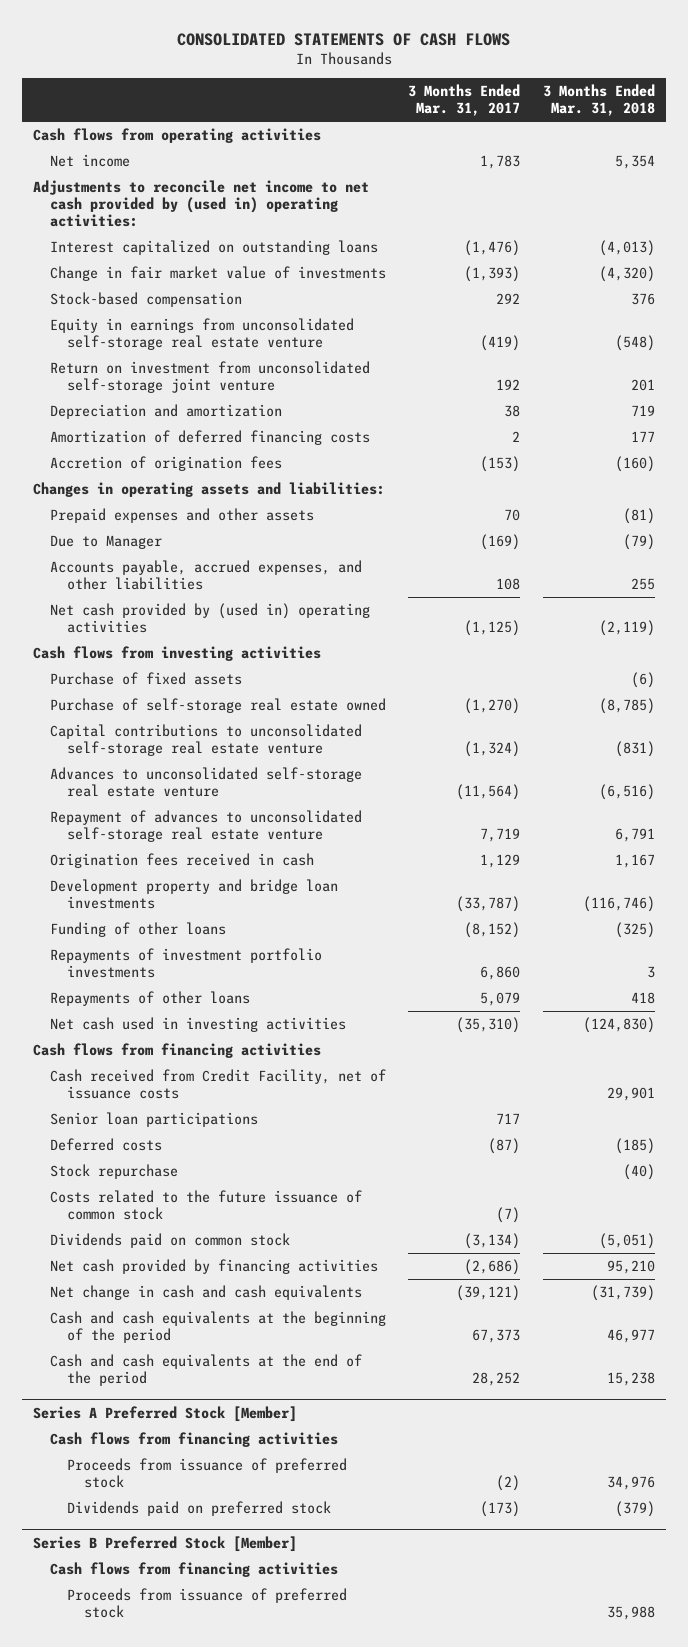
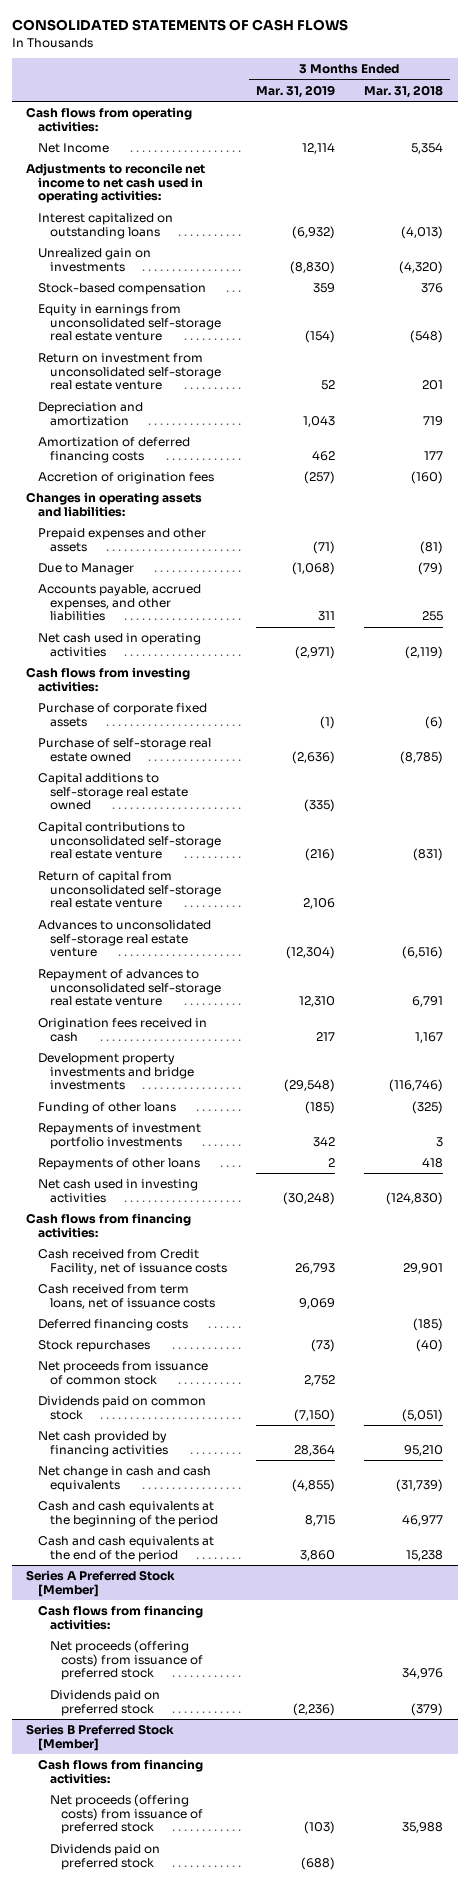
- | 3 Months Ended Mar. 31, 2017 | 3 Months Ended Mar. 31, 2018
+ | 3 Months Ended Mar. 31, 2019 | 3 Months Ended Mar. 31, 2018
- Cash flows from operating activities
- Net income | 1,783 | 5,354
- Adjustments to reconcile net income to net cash provided by (used in) operating activities:
+ Cash flows from operating activities:
+ Net Income | 12,114 | 5,354
+ Adjustments to reconcile net income to net cash used in operating activities:
- Change in fair market value of investments | (1,393) | (4,320)
+ Unrealized gain on investments | (8,830) | (4,320)
- Return on investment from unconsolidated self-storage joint venture | 192 | 201
+ Return on investment from unconsolidated self-storage real estate venture | 52 | 201
- Net cash provided by (used in) operating activities | (1,125) | (2,119)
- Cash flows from investing activities
- Purchase of fixed assets | | (6)
+ Net cash used in operating activities | (2,971) | (2,119)
+ Cash flows from investing activities:
+ Purchase of corporate fixed assets | (1) | (6)
+ Capital additions to self-storage real estate owned | (335) |
+ Return of capital from unconsolidated self-storage real estate venture | 2,106 |
- Development property and bridge loan investments | (33,787) | (116,746)
+ Development property investments and bridge investments | (29,548) | (116,746)
- Cash flows from financing activities
+ Cash flows from financing activities:
- Senior loan participations | 717 |
- Deferred costs | (87) | (185)
- Stock repurchase | | (40)
- Costs related to the future issuance of common stock | (7) |
+ Cash received from term loans, net of issuance costs | 9,069 |
+ Deferred financing costs | | (185)
+ Stock repurchases | (73) | (40)
+ Net proceeds from issuance of common stock | 2,752 |
@ Series A Preferred Stock [Member]
- Cash flows from financing activities
- Proceeds from issuance of preferred stock | (2) | 34,976
+ Cash flows from financing activities:
+ Net proceeds (offering costs) from issuance of preferred stock | | 34,976
@ Series B Preferred Stock [Member]
- Cash flows from financing activities
- Proceeds from issuance of preferred stock | | 35,988
+ Cash flows from financing activities:
+ Net proceeds (offering costs) from issuance of preferred stock | (103) | 35,988
+ Dividends paid on preferred stock | (688) |

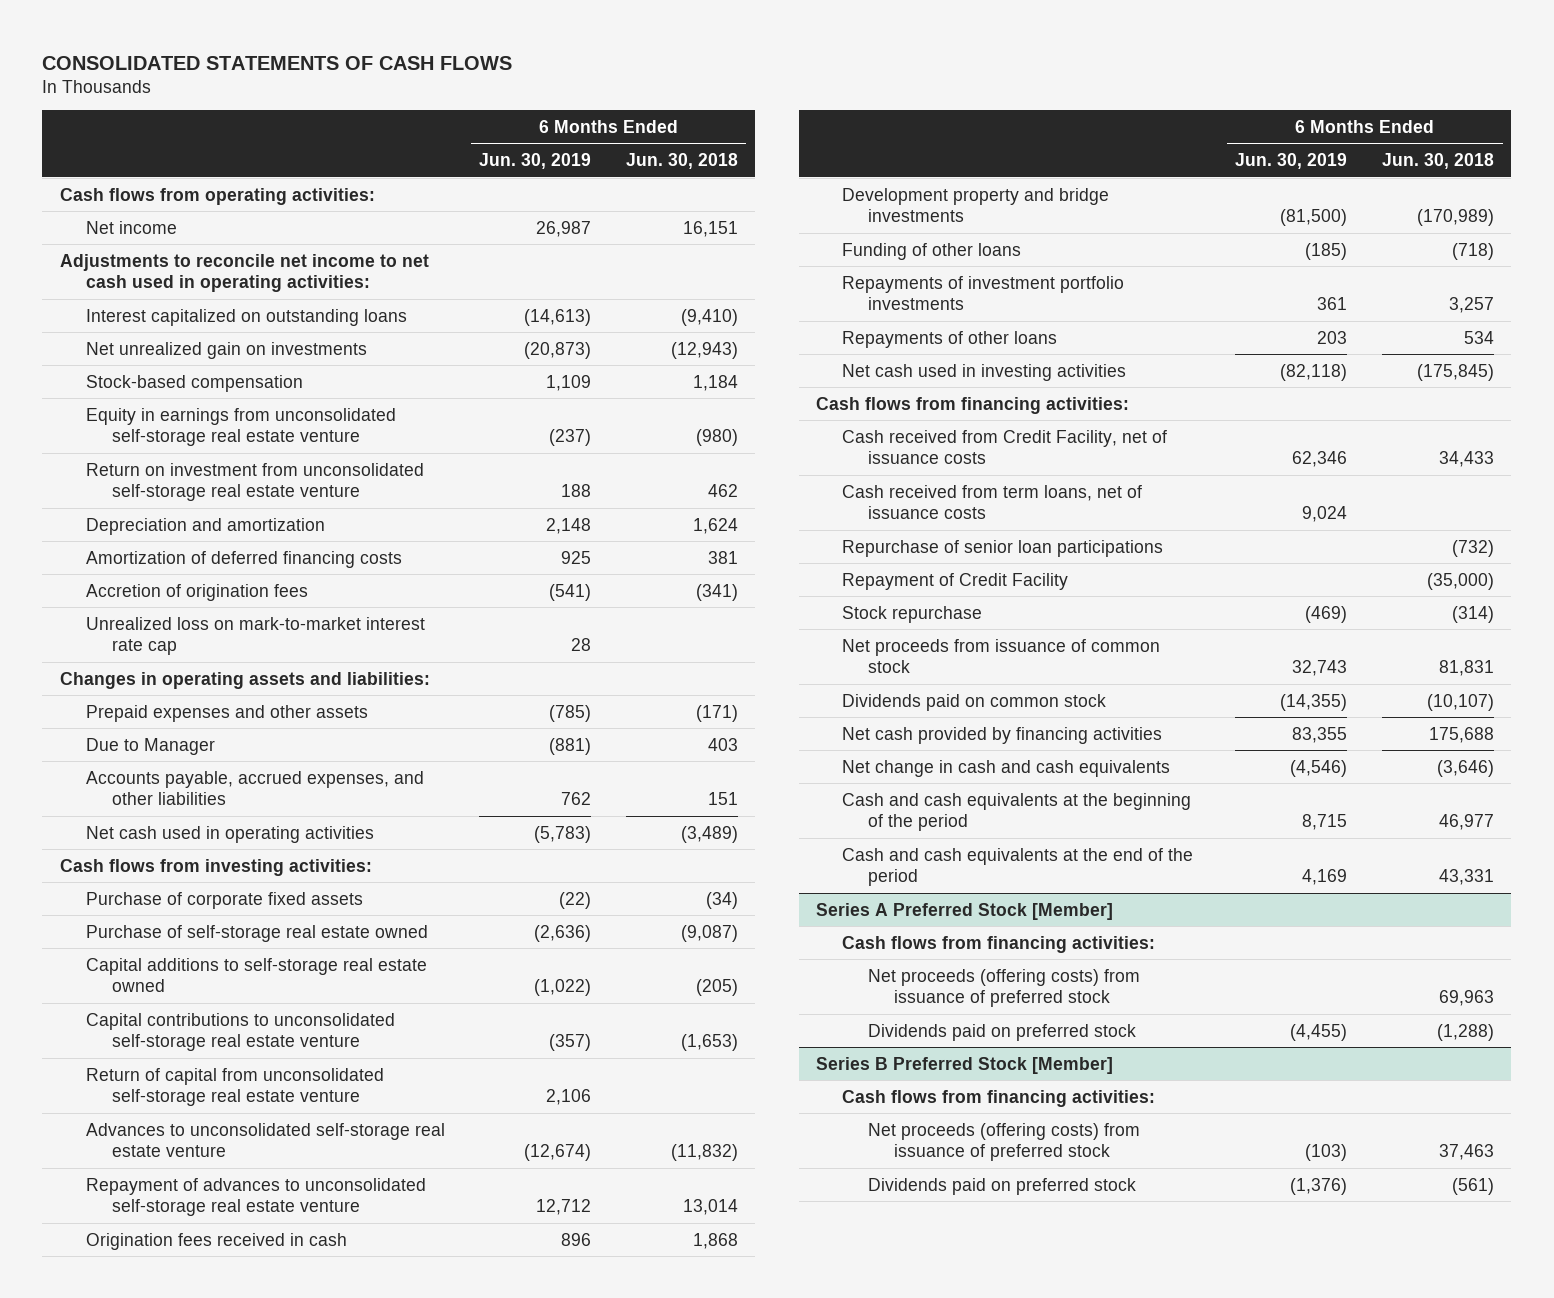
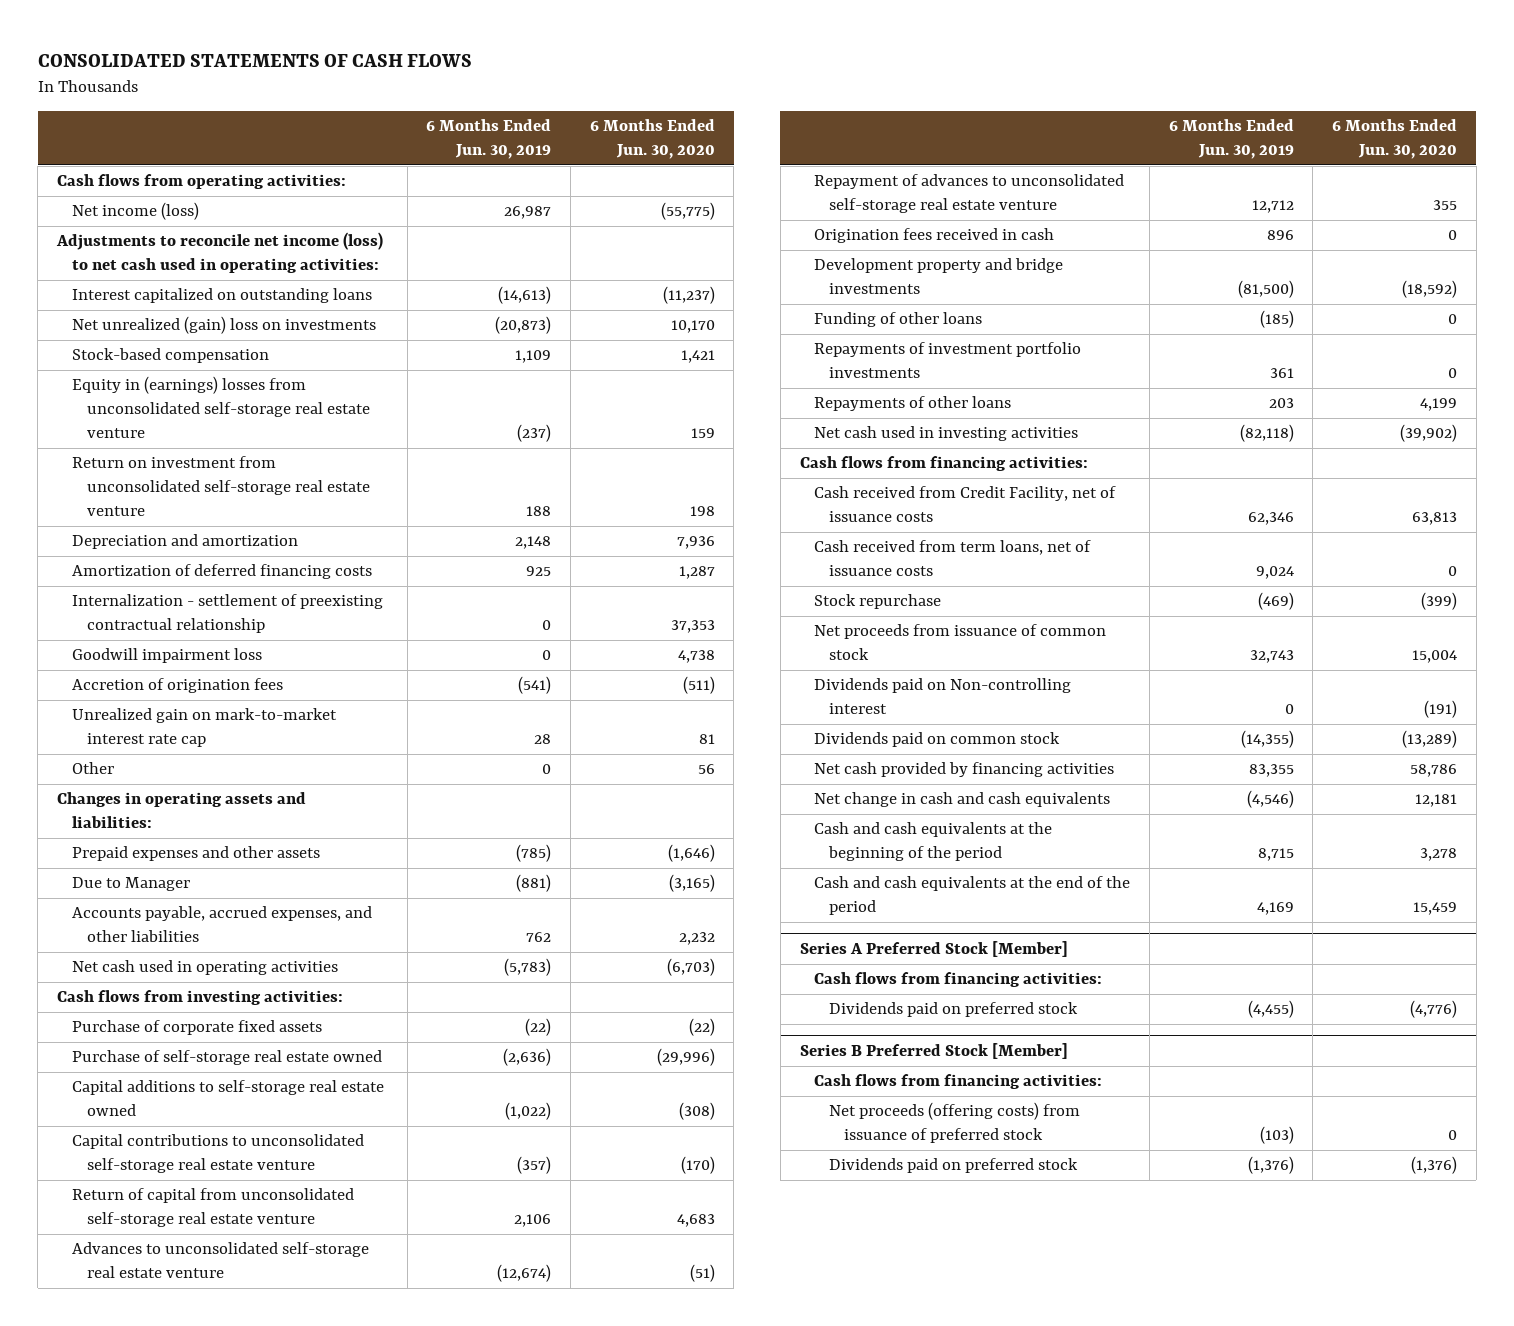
- | 6 Months Ended Jun. 30, 2019 | 6 Months Ended Jun. 30, 2018
+ | 6 Months Ended Jun. 30, 2019 | 6 Months Ended Jun. 30, 2020
- Net income | 26,987 | 16,151
- Adjustments to reconcile net income to net cash used in operating activities:
+ Net income (loss) | 26,987 | (55,775)
+ Adjustments to reconcile net income (loss) to net cash used in operating activities:
- Net unrealized gain on investments | (20,873) | (12,943)
+ Net unrealized (gain) loss on investments | (20,873) | 10,170
- Equity in earnings from unconsolidated self-storage real estate venture | (237) | (980)
+ Equity in (earnings) losses from unconsolidated self-storage real estate venture | (237) | 159
+ Internalization - settlement of preexisting contractual relationship | 0 | 37,353
+ Goodwill impairment loss | 0 | 4,738
- Unrealized loss on mark-to-market interest rate cap | 28 |
+ Unrealized gain on mark-to-market interest rate cap | 28 | 81
+ Other | 0 | 56
- Repurchase of senior loan participations | | (732)
- Repayment of Credit Facility | | (35,000)
+ Dividends paid on Non-controlling interest | 0 | (191)
@ Series A Preferred Stock [Member]
- Net proceeds (offering costs) from issuance of preferred stock | | 69,963

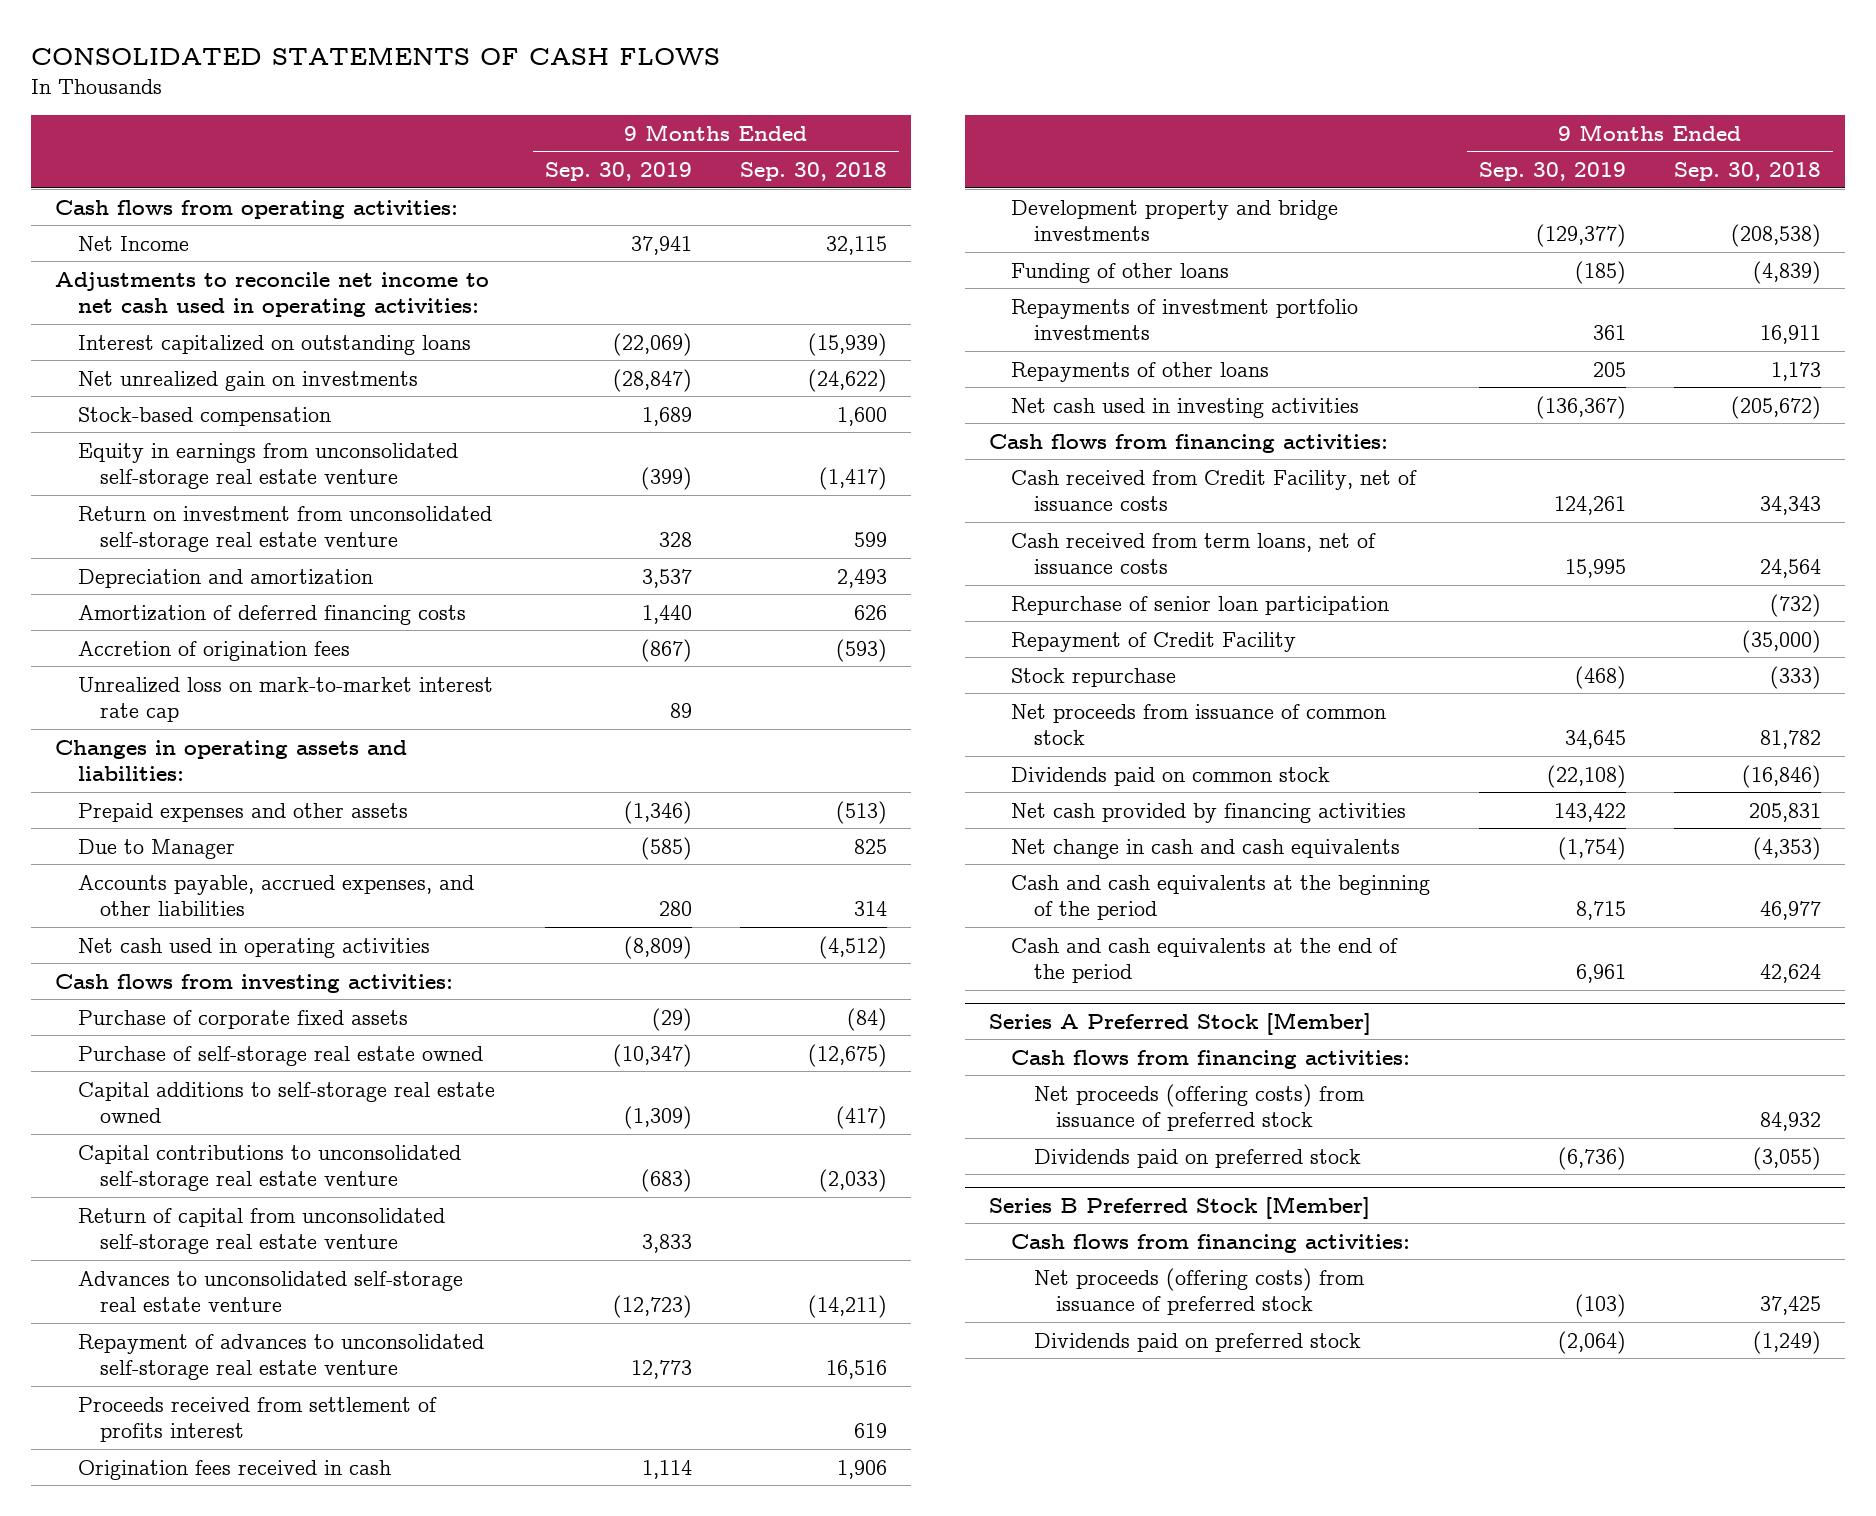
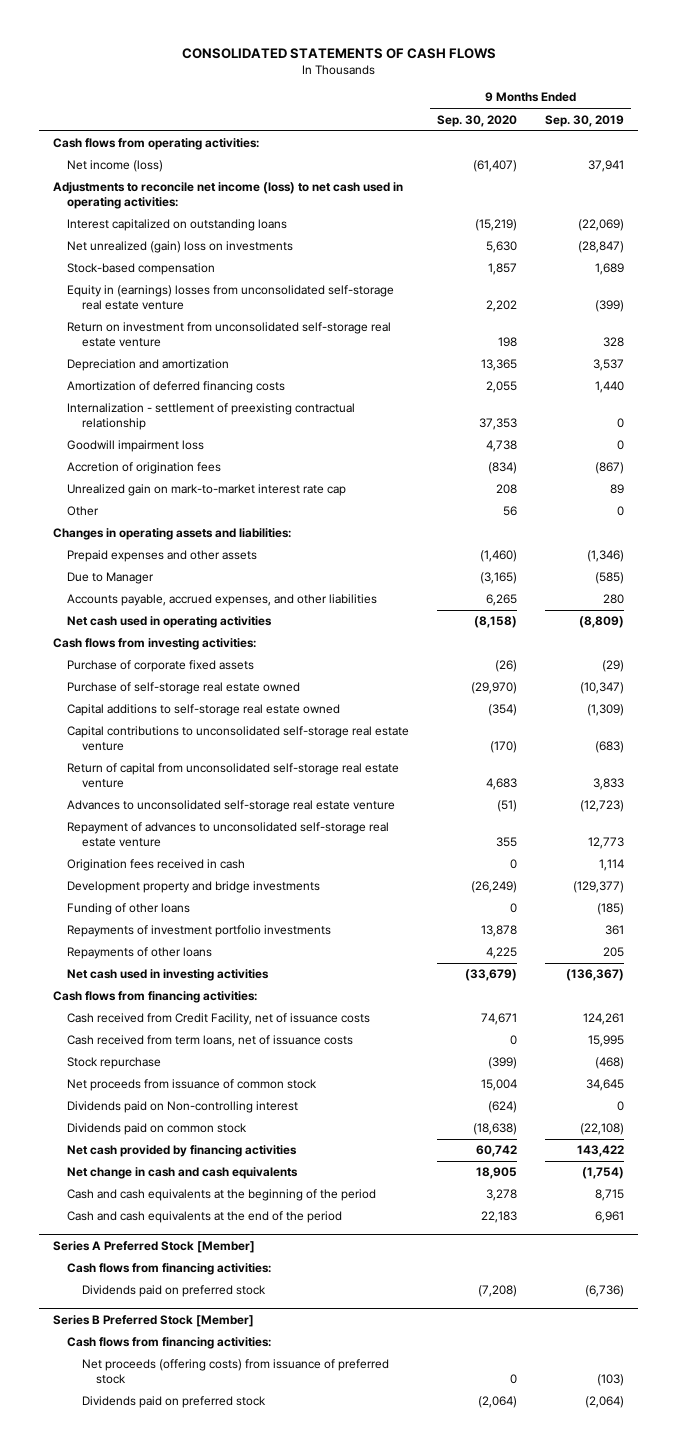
- | 9 Months Ended Sep. 30, 2019 | 9 Months Ended Sep. 30, 2018
+ | 9 Months Ended Sep. 30, 2020 | 9 Months Ended Sep. 30, 2019
- Net Income | 37,941 | 32,115
- Adjustments to reconcile net income to net cash used in operating activities:
+ Net income (loss) | (61,407) | 37,941
+ Adjustments to reconcile net income (loss) to net cash used in operating activities:
- Net unrealized gain on investments | (28,847) | (24,622)
+ Net unrealized (gain) loss on investments | 5,630 | (28,847)
- Equity in earnings from unconsolidated self-storage real estate venture | (399) | (1,417)
+ Equity in (earnings) losses from unconsolidated self-storage real estate venture | 2,202 | (399)
+ Internalization - settlement of preexisting contractual relationship | 37,353 | 0
+ Goodwill impairment loss | 4,738 | 0
- Unrealized loss on mark-to-market interest rate cap | 89 |
+ Unrealized gain on mark-to-market interest rate cap | 208 | 89
+ Other | 56 | 0
- Proceeds received from settlement of profits interest | | 619
- Repurchase of senior loan participation | | (732)
- Repayment of Credit Facility | | (35,000)
+ Dividends paid on Non-controlling interest | (624) | 0
@ Series A Preferred Stock [Member]
- Net proceeds (offering costs) from issuance of preferred stock | | 84,932

